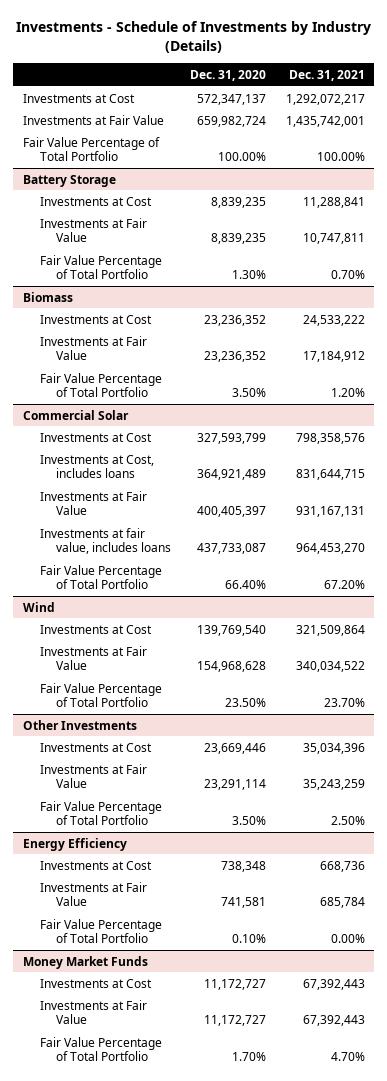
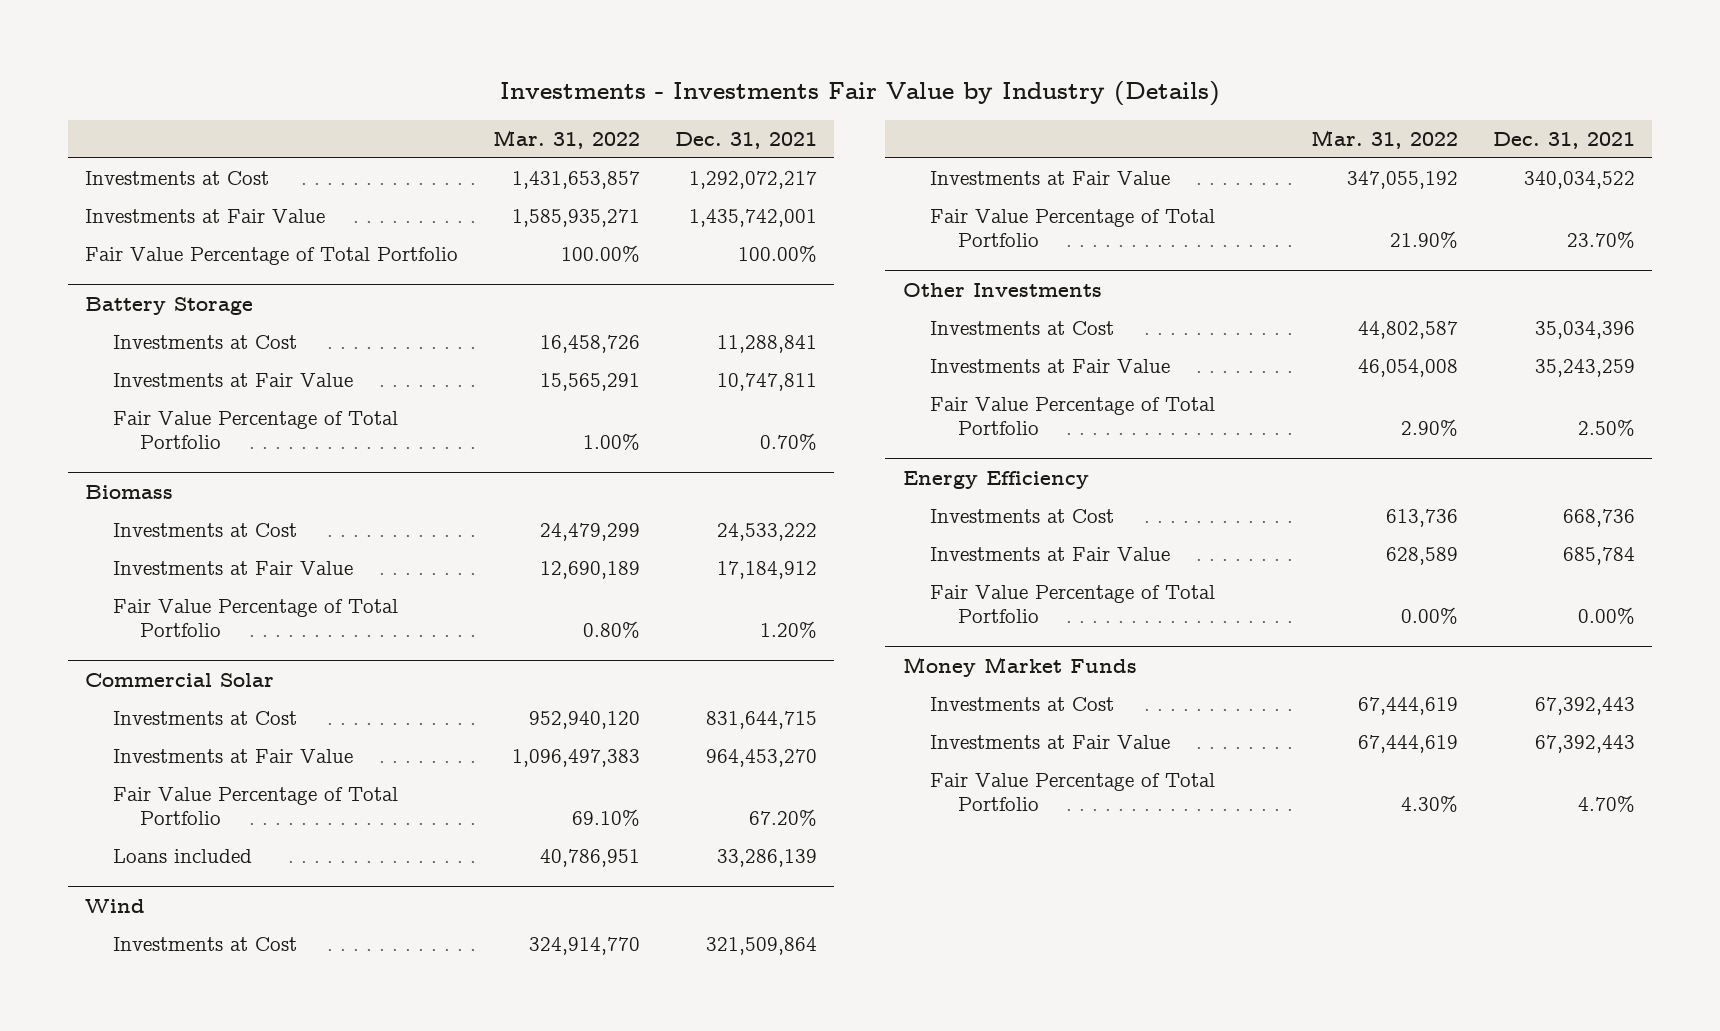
- Investments - Schedule of Investments by Industry (Details)
+ Investments - Investments Fair Value by Industry (Details)
- | Dec. 31, 2020 | Dec. 31, 2021
+ | Mar. 31, 2022 | Dec. 31, 2021
@ Commercial Solar
- Investments at Cost | 327,593,799 | 798,358,576
- Investments at Cost, includes loans | 364,921,489 | 831,644,715
- Investments at Fair Value | 400,405,397 | 931,167,131
- Investments at fair value, includes loans | 437,733,087 | 964,453,270
+ Investments at Cost | 952,940,120 | 831,644,715
+ Investments at Fair Value | 1,096,497,383 | 964,453,270
+ Loans included | 40,786,951 | 33,286,139

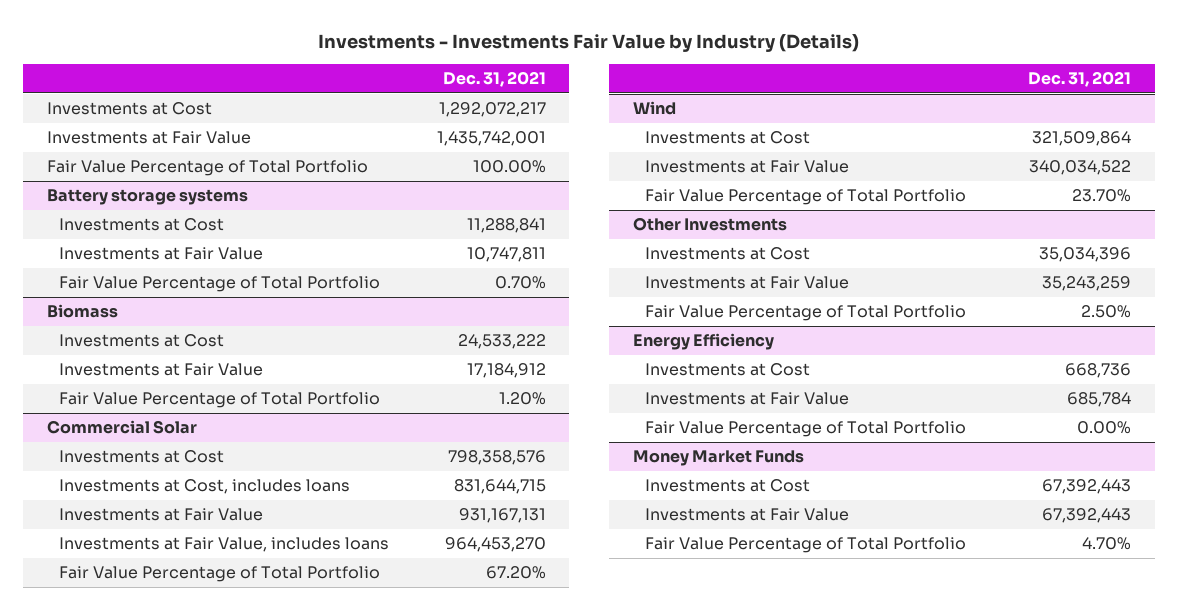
- | Mar. 31, 2022 | Dec. 31, 2021
+ | Dec. 31, 2021
- Battery Storage
+ Battery storage systems
@ Commercial Solar
- Investments at Cost | 952,940,120 | 831,644,715
- Investments at Fair Value | 1,096,497,383 | 964,453,270
+ Investments at Cost | 798,358,576
+ Investments at Cost, includes loans | 831,644,715
+ Investments at Fair Value | 931,167,131
+ Investments at Fair Value, includes loans | 964,453,270
- Loans included | 40,786,951 | 33,286,139

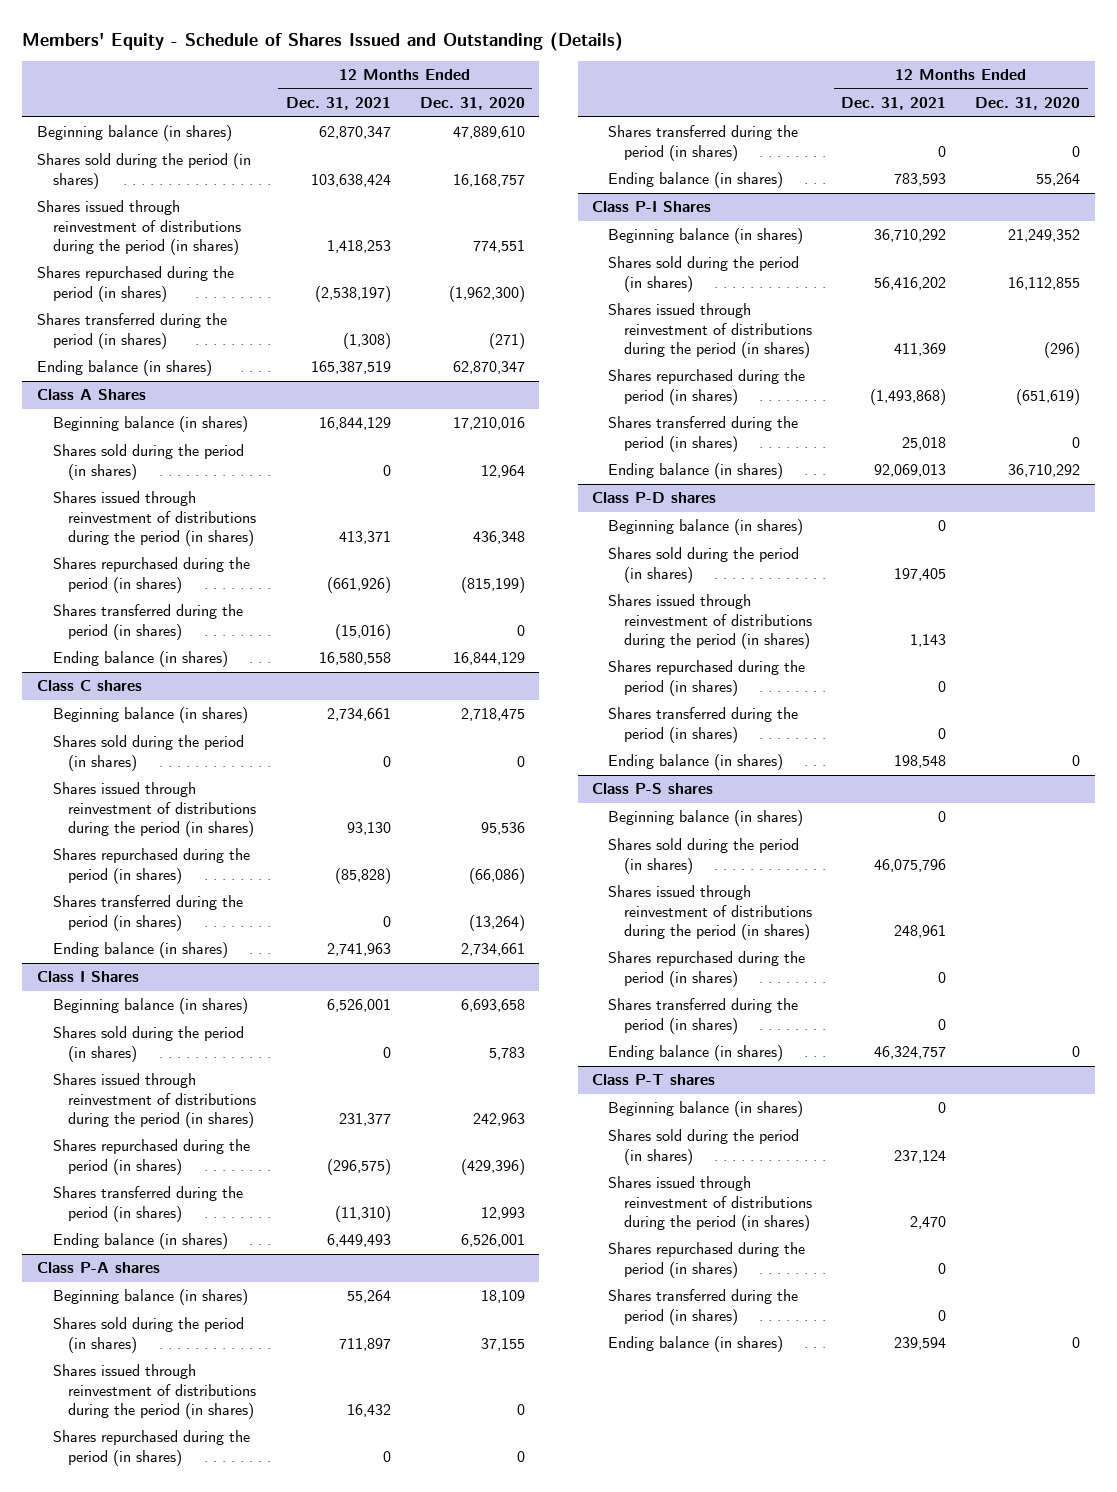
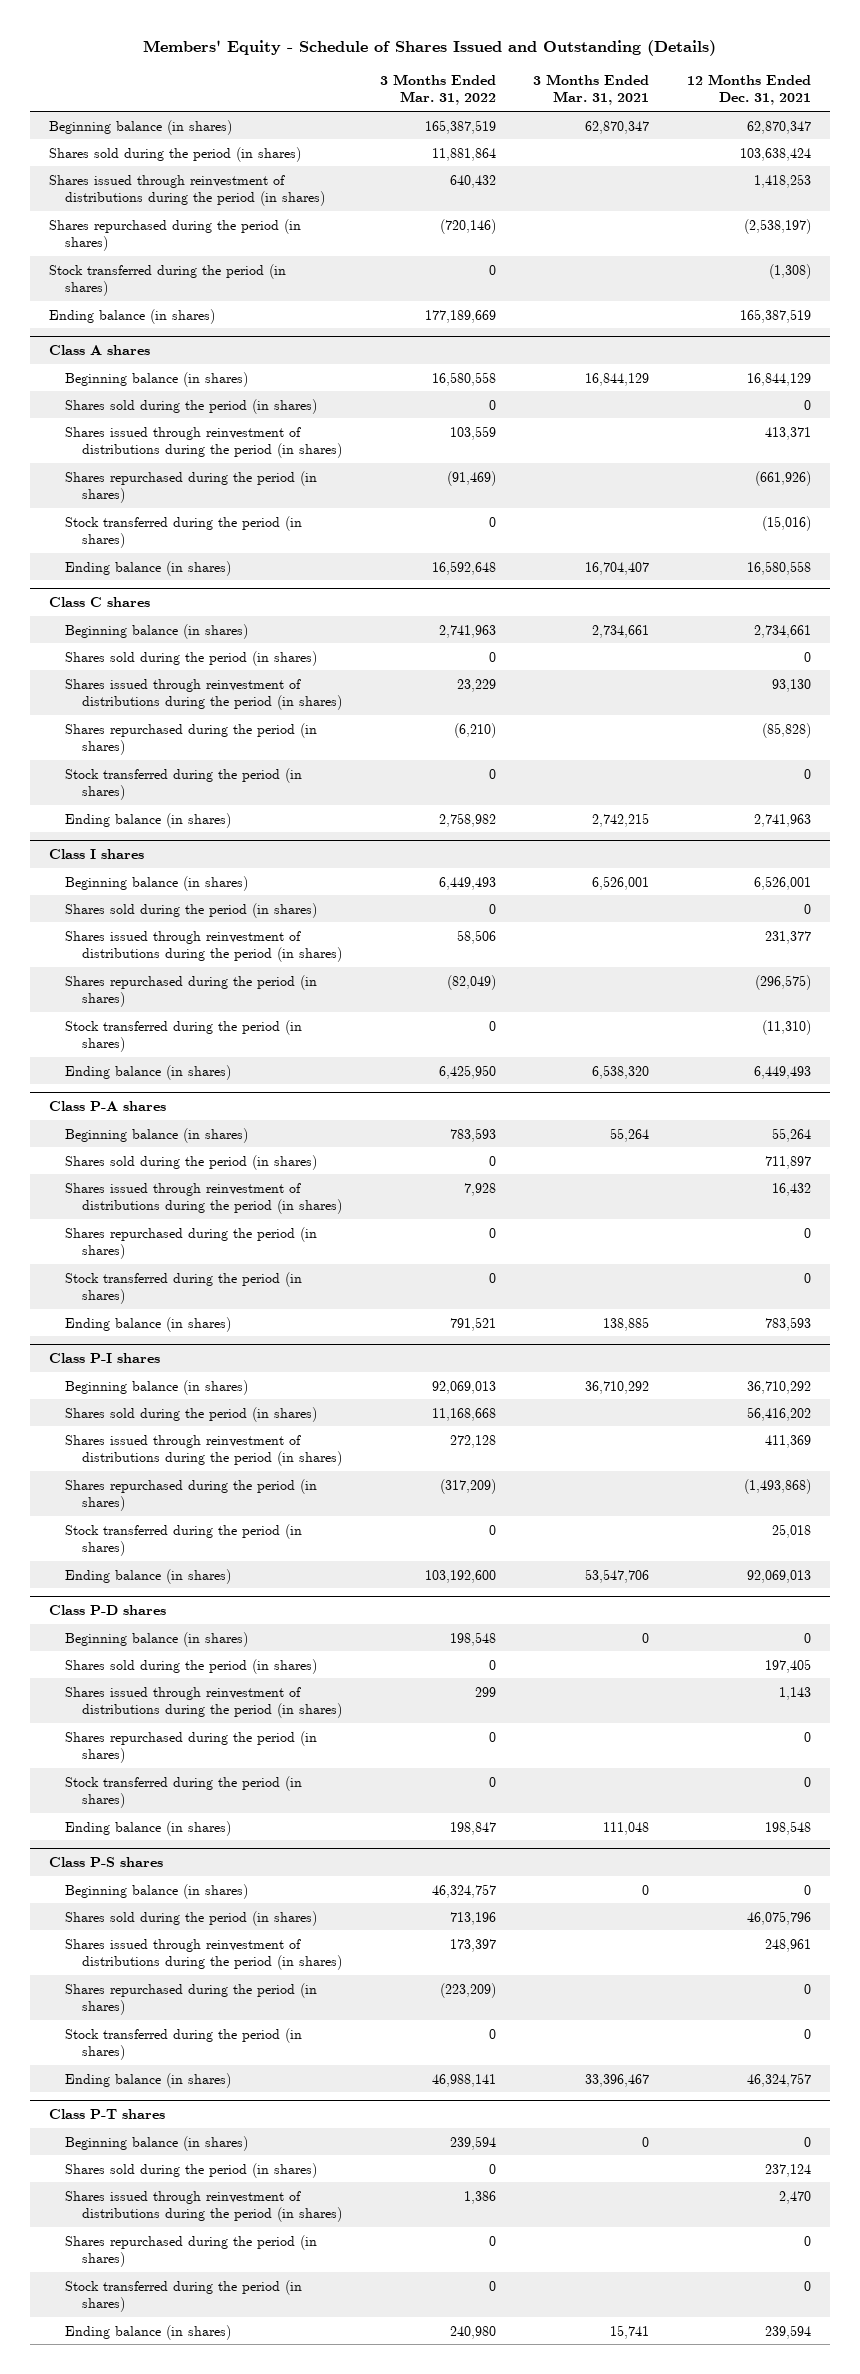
- | 12 Months Ended Dec. 31, 2021 | 12 Months Ended Dec. 31, 2020
+ | 3 Months Ended Mar. 31, 2022 | 3 Months Ended Mar. 31, 2021 | 12 Months Ended Dec. 31, 2021
- Shares transferred during the period (in shares) | (1,308) | (271)
+ Stock transferred during the period (in shares) | 0 | | (1,308)
- Class A Shares
+ Class A shares
- Shares transferred during the period (in shares) | (15,016) | 0
+ Stock transferred during the period (in shares) | 0 | | (15,016)
@ Class C shares
- Shares transferred during the period (in shares) | 0 | (13,264)
+ Stock transferred during the period (in shares) | 0 | | 0
- Class I Shares
+ Class I shares
- Shares transferred during the period (in shares) | (11,310) | 12,993
+ Stock transferred during the period (in shares) | 0 | | (11,310)
@ Class P-A shares
- Shares transferred during the period (in shares) | 0 | 0
+ Stock transferred during the period (in shares) | 0 | | 0
- Class P-I Shares
+ Class P-I shares
- Shares transferred during the period (in shares) | 25,018 | 0
+ Stock transferred during the period (in shares) | 0 | | 25,018
@ Class P-D shares
- Shares transferred during the period (in shares) | 0 |
+ Stock transferred during the period (in shares) | 0 | | 0
@ Class P-S shares
- Shares transferred during the period (in shares) | 0 |
+ Stock transferred during the period (in shares) | 0 | | 0
@ Class P-T shares
- Shares transferred during the period (in shares) | 0 |
+ Stock transferred during the period (in shares) | 0 | | 0

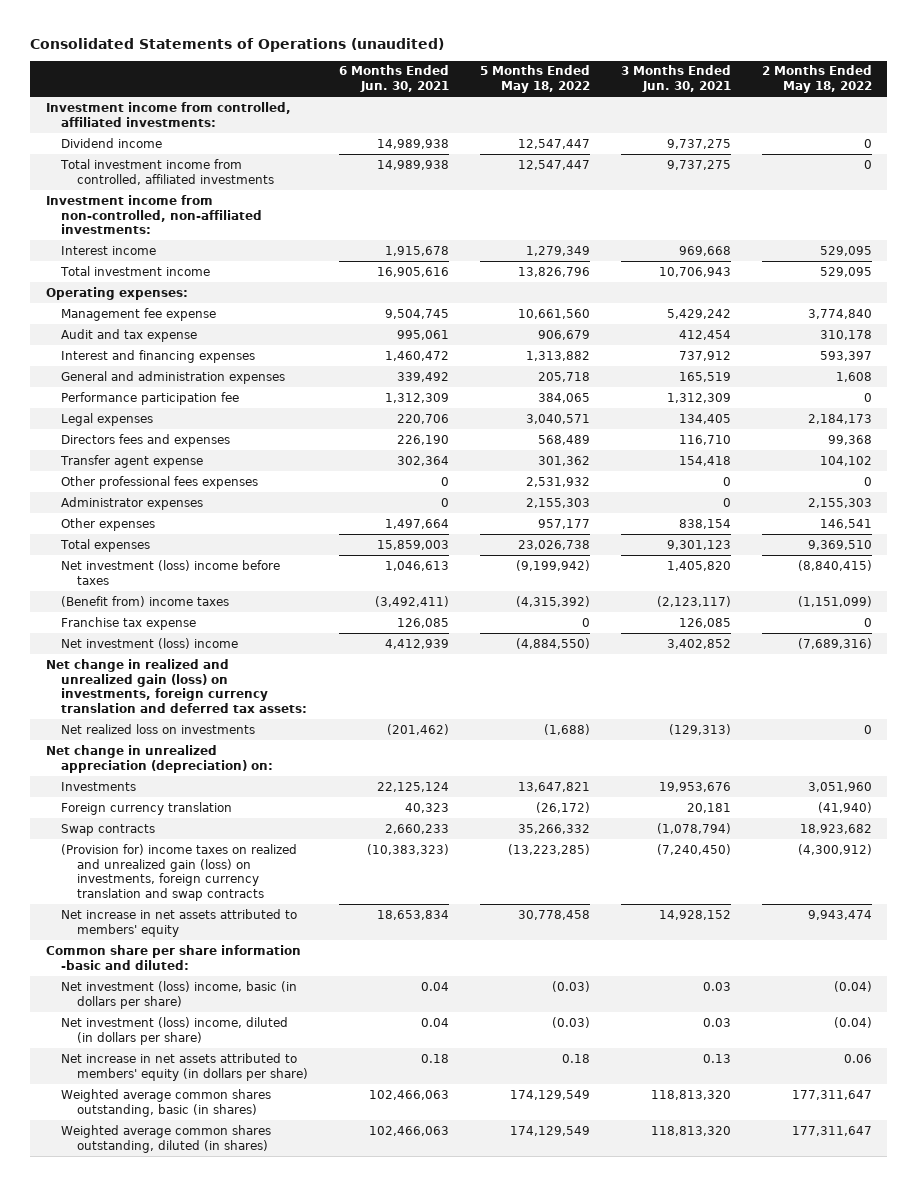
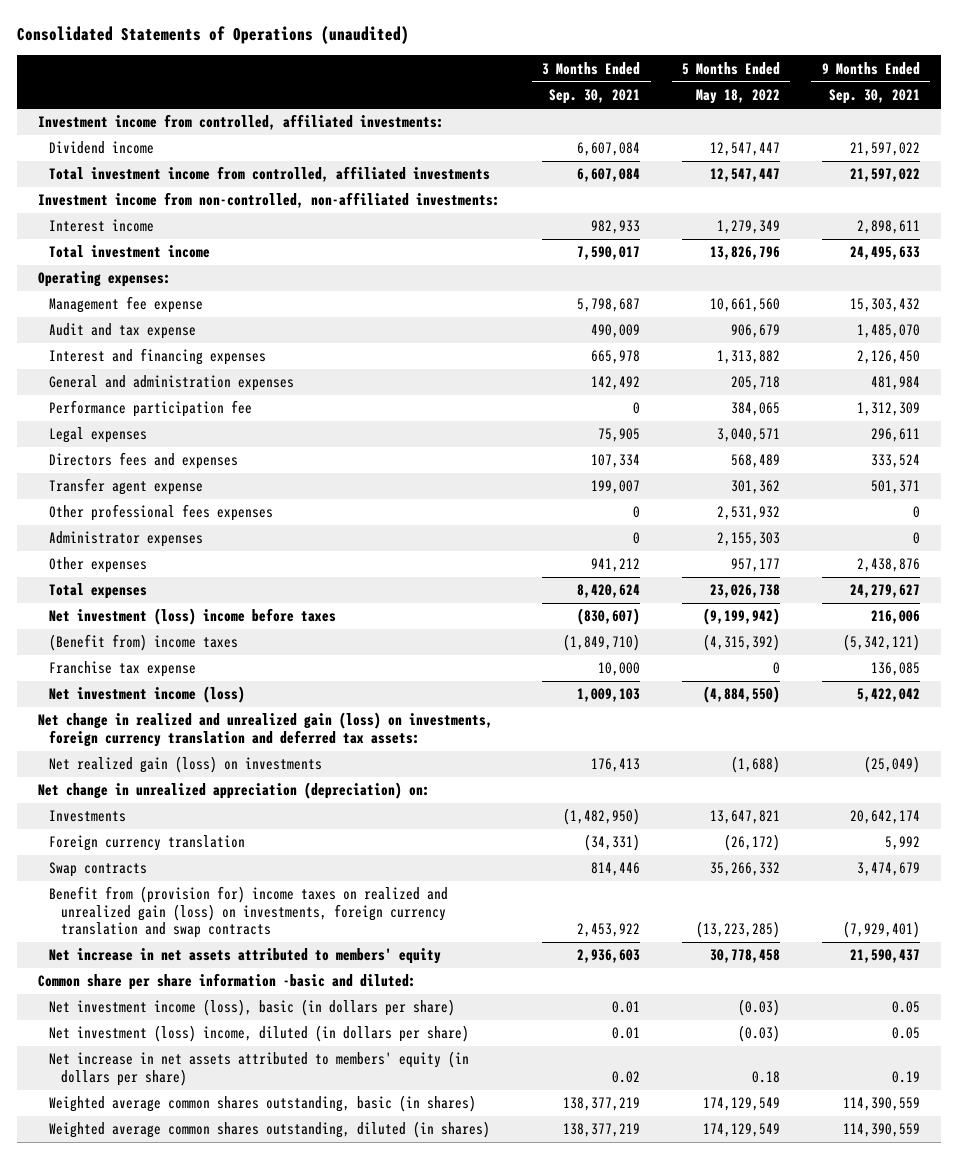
- | 6 Months Ended Jun. 30, 2021 | 5 Months Ended May 18, 2022 | 3 Months Ended Jun. 30, 2021 | 2 Months Ended May 18, 2022
+ | 3 Months Ended Sep. 30, 2021 | 5 Months Ended May 18, 2022 | 9 Months Ended Sep. 30, 2021
- Net investment (loss) income | 4,412,939 | (4,884,550) | 3,402,852 | (7,689,316)
+ Net investment income (loss) | 1,009,103 | (4,884,550) | 5,422,042
- Net realized loss on investments | (201,462) | (1,688) | (129,313) | 0
+ Net realized gain (loss) on investments | 176,413 | (1,688) | (25,049)
- (Provision for) income taxes on realized and unrealized gain (loss) on investments, foreign currency translation and swap contracts | (10,383,323) | (13,223,285) | (7,240,450) | (4,300,912)
+ Benefit from (provision for) income taxes on realized and unrealized gain (loss) on investments, foreign currency translation and swap contracts | 2,453,922 | (13,223,285) | (7,929,401)
- Net investment (loss) income, basic (in dollars per share) | 0.04 | (0.03) | 0.03 | (0.04)
+ Net investment income (loss), basic (in dollars per share) | 0.01 | (0.03) | 0.05

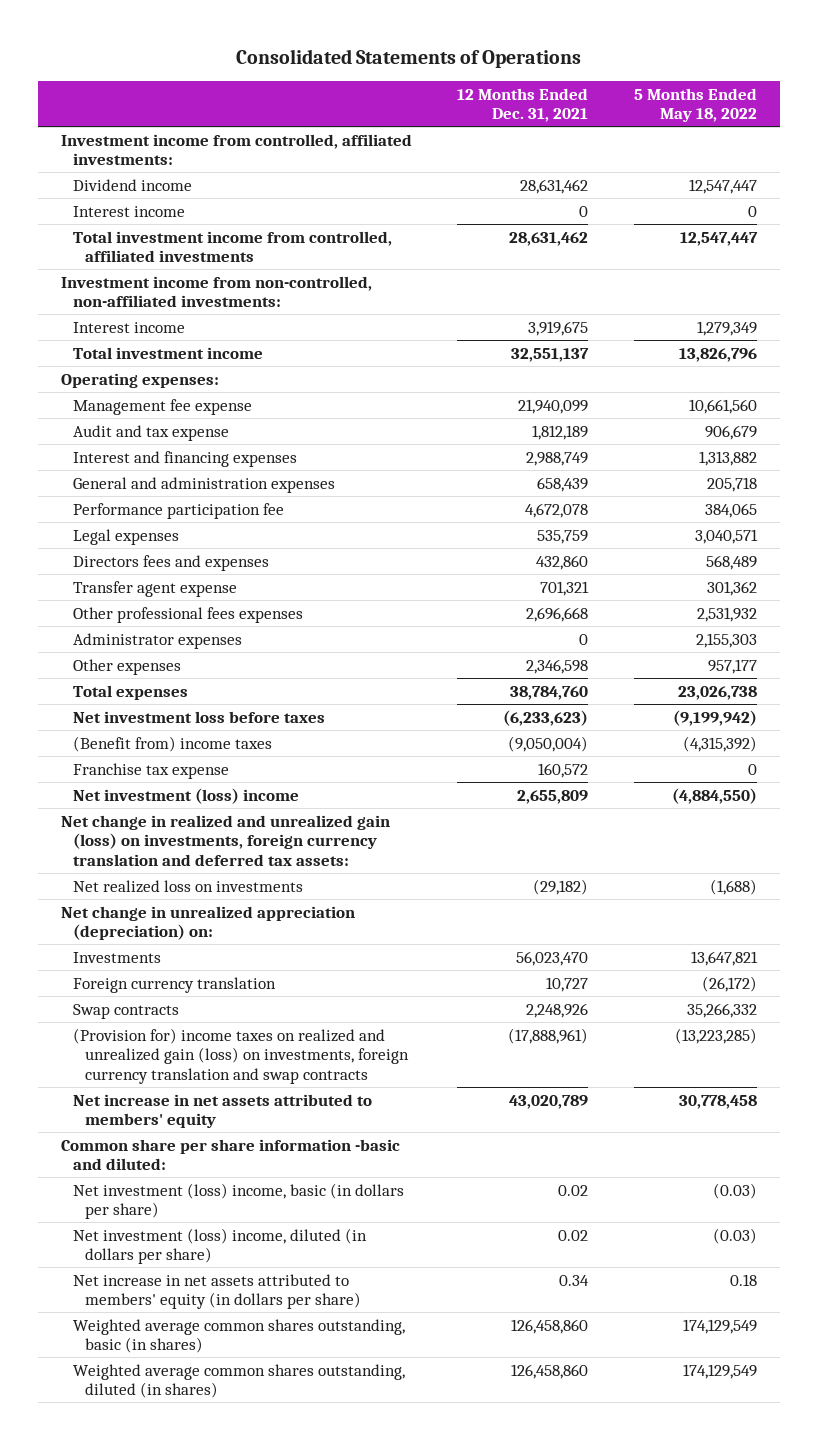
- Consolidated Statements of Operations (unaudited)
+ Consolidated Statements of Operations
- | 3 Months Ended Sep. 30, 2021 | 5 Months Ended May 18, 2022 | 9 Months Ended Sep. 30, 2021
+ | 12 Months Ended Dec. 31, 2021 | 5 Months Ended May 18, 2022
+ Interest income | 0 | 0
- Net investment (loss) income before taxes | (830,607) | (9,199,942) | 216,006
+ Net investment loss before taxes | (6,233,623) | (9,199,942)
- Net investment income (loss) | 1,009,103 | (4,884,550) | 5,422,042
+ Net investment (loss) income | 2,655,809 | (4,884,550)
- Net realized gain (loss) on investments | 176,413 | (1,688) | (25,049)
+ Net realized loss on investments | (29,182) | (1,688)
- Benefit from (provision for) income taxes on realized and unrealized gain (loss) on investments, foreign currency translation and swap contracts | 2,453,922 | (13,223,285) | (7,929,401)
+ (Provision for) income taxes on realized and unrealized gain (loss) on investments, foreign currency translation and swap contracts | (17,888,961) | (13,223,285)
- Net investment income (loss), basic (in dollars per share) | 0.01 | (0.03) | 0.05
+ Net investment (loss) income, basic (in dollars per share) | 0.02 | (0.03)

